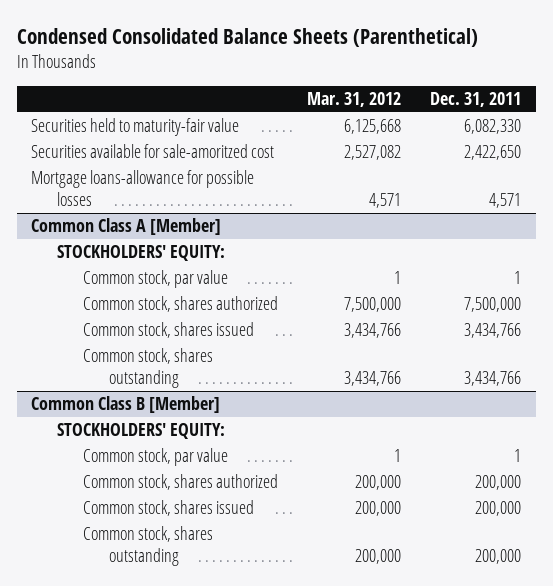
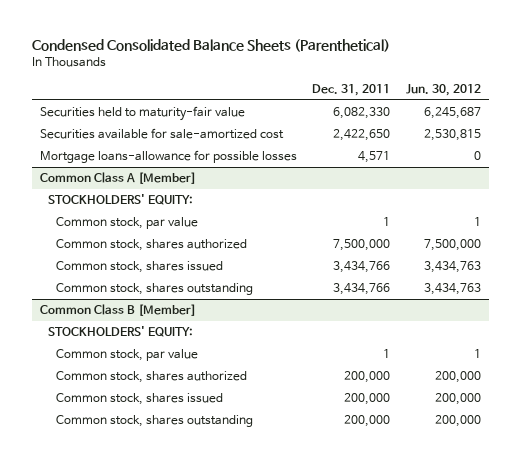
- | Mar. 31, 2012 | Dec. 31, 2011
+ | Dec. 31, 2011 | Jun. 30, 2012
- Securities available for sale-amoritzed cost | 2,527,082 | 2,422,650
+ Securities available for sale-amortized cost | 2,422,650 | 2,530,815

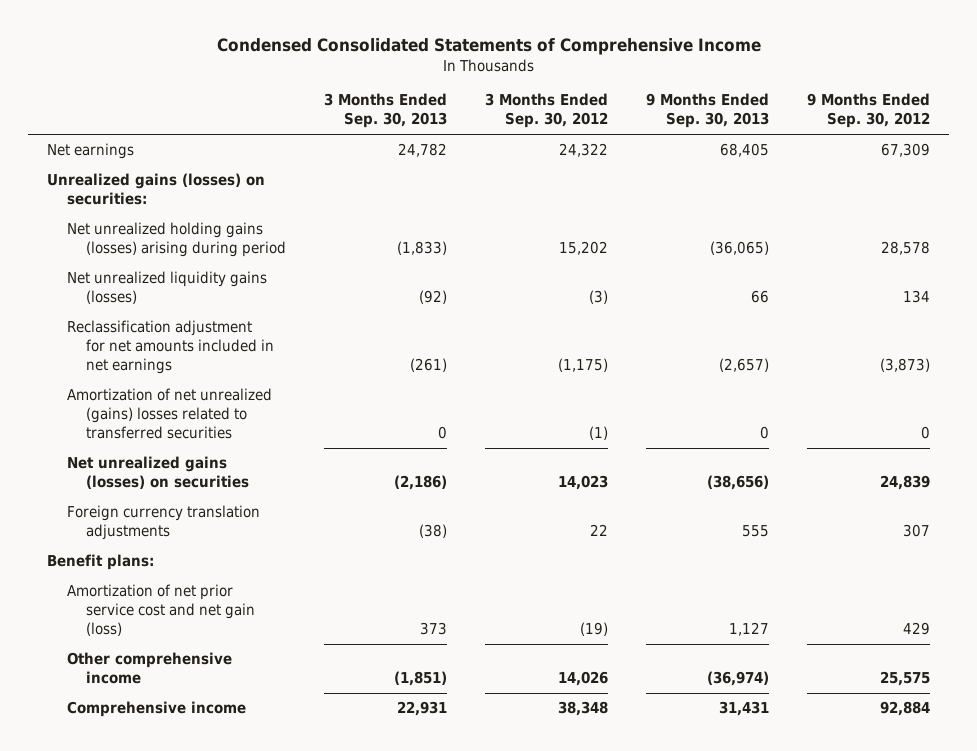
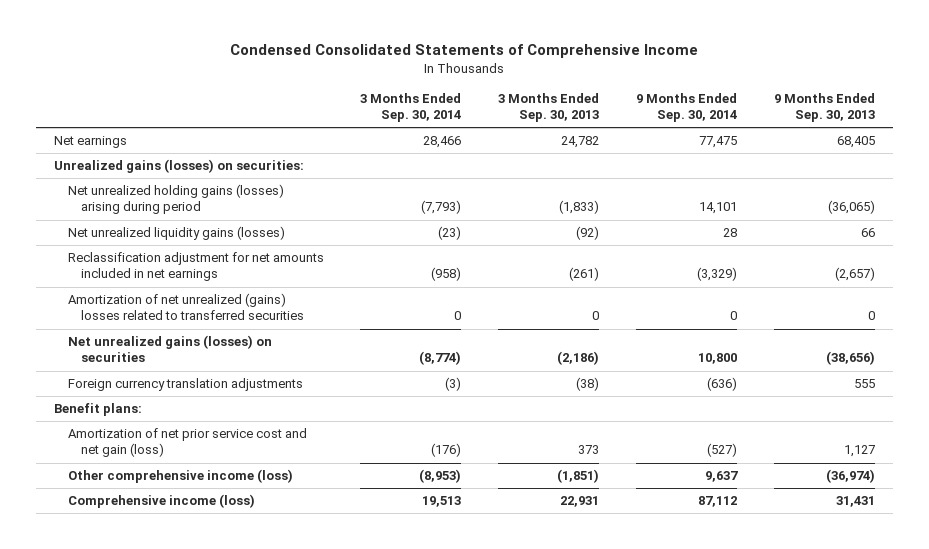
- | 3 Months Ended Sep. 30, 2013 | 3 Months Ended Sep. 30, 2012 | 9 Months Ended Sep. 30, 2013 | 9 Months Ended Sep. 30, 2012
+ | 3 Months Ended Sep. 30, 2014 | 3 Months Ended Sep. 30, 2013 | 9 Months Ended Sep. 30, 2014 | 9 Months Ended Sep. 30, 2013
- Other comprehensive income | (1,851) | 14,026 | (36,974) | 25,575
- Comprehensive income | 22,931 | 38,348 | 31,431 | 92,884
+ Other comprehensive income (loss) | (8,953) | (1,851) | 9,637 | (36,974)
+ Comprehensive income (loss) | 19,513 | 22,931 | 87,112 | 31,431

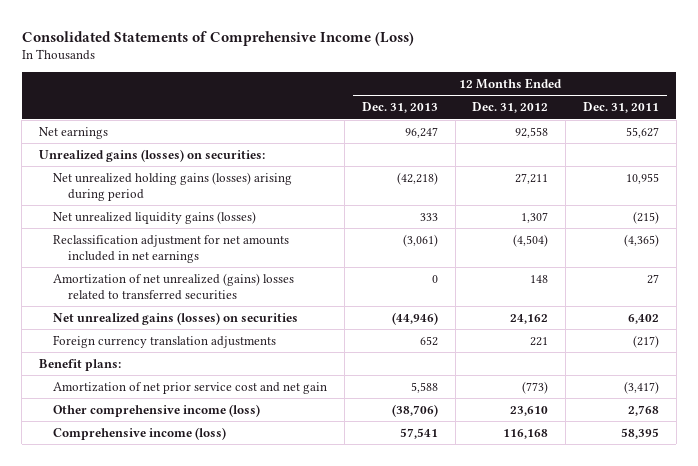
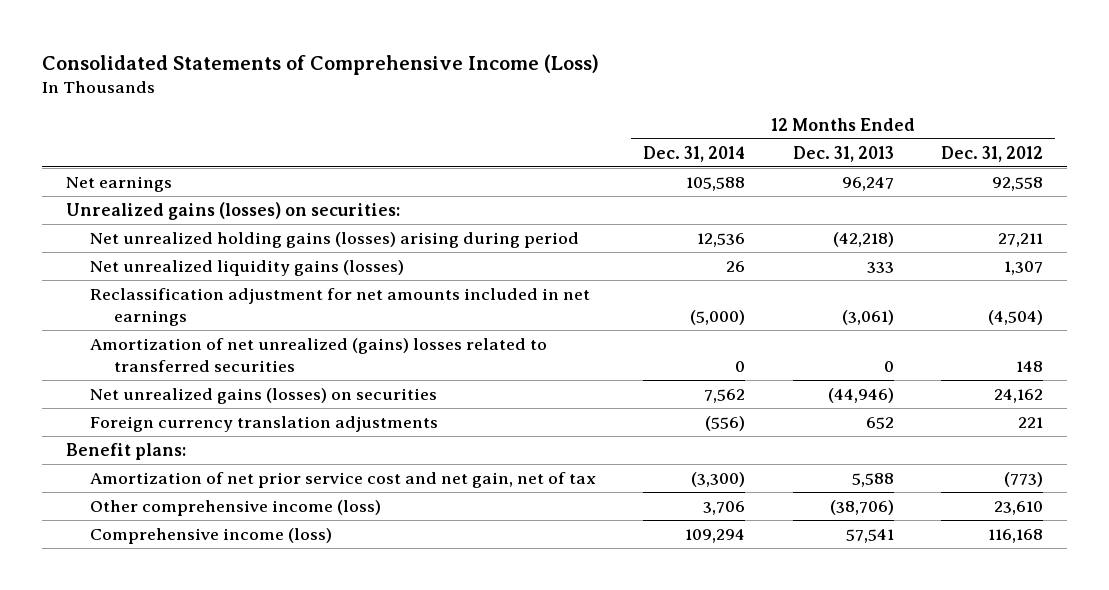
- | 12 Months Ended Dec. 31, 2013 | 12 Months Ended Dec. 31, 2012 | 12 Months Ended Dec. 31, 2011
+ | 12 Months Ended Dec. 31, 2014 | 12 Months Ended Dec. 31, 2013 | 12 Months Ended Dec. 31, 2012
- Amortization of net prior service cost and net gain | 5,588 | (773) | (3,417)
+ Amortization of net prior service cost and net gain, net of tax | (3,300) | 5,588 | (773)

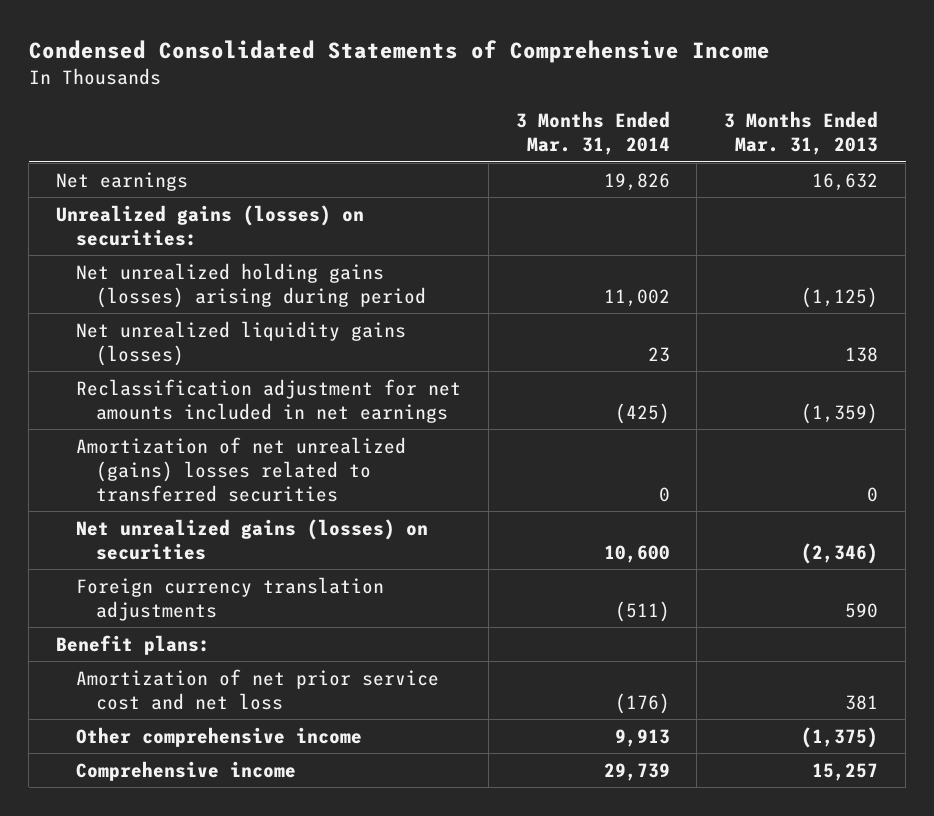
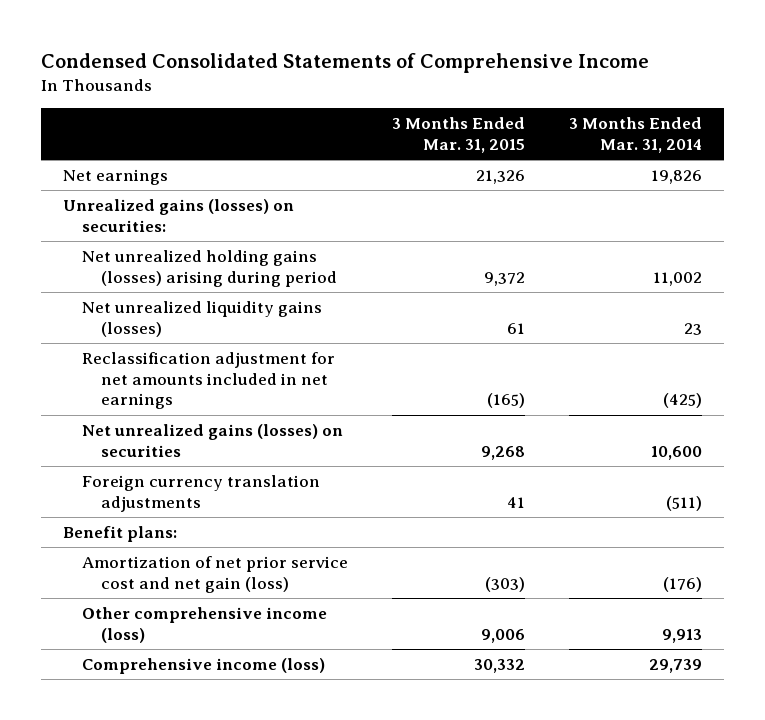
- | 3 Months Ended Mar. 31, 2014 | 3 Months Ended Mar. 31, 2013
+ | 3 Months Ended Mar. 31, 2015 | 3 Months Ended Mar. 31, 2014
- Amortization of net unrealized (gains) losses related to transferred securities | 0 | 0
- Amortization of net prior service cost and net loss | (176) | 381
- Other comprehensive income | 9,913 | (1,375)
- Comprehensive income | 29,739 | 15,257
+ Amortization of net prior service cost and net gain (loss) | (303) | (176)
+ Other comprehensive income (loss) | 9,006 | 9,913
+ Comprehensive income (loss) | 30,332 | 29,739

